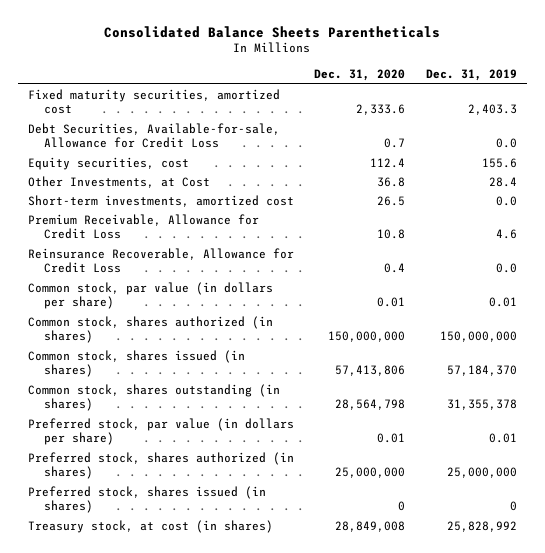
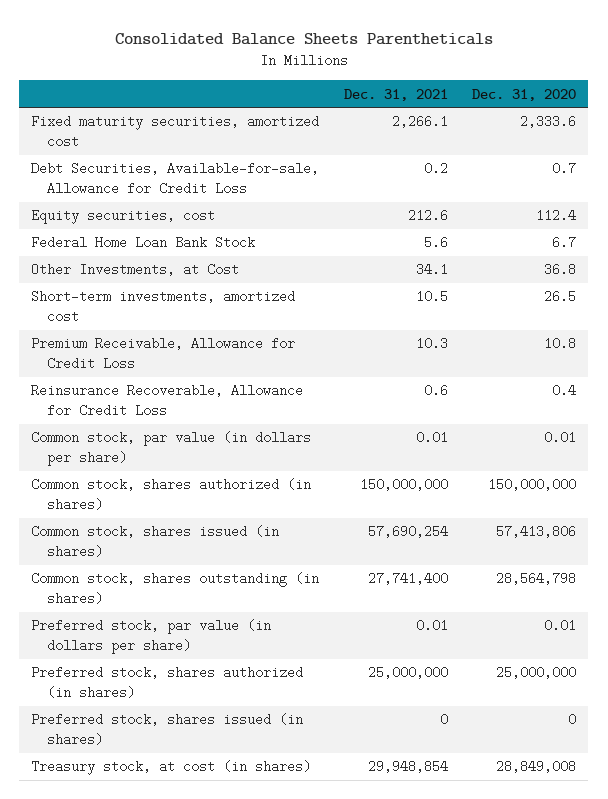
- | Dec. 31, 2020 | Dec. 31, 2019
+ | Dec. 31, 2021 | Dec. 31, 2020
+ Federal Home Loan Bank Stock | 5.6 | 6.7

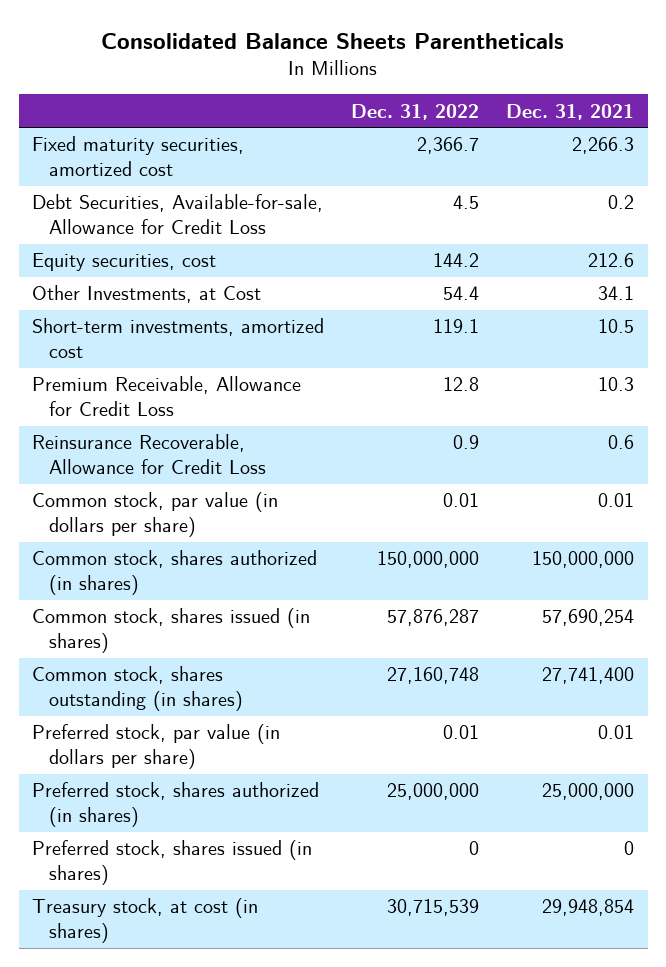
- | Dec. 31, 2021 | Dec. 31, 2020
+ | Dec. 31, 2022 | Dec. 31, 2021
- Fixed maturity securities, amortized cost | 2,266.1 | 2,333.6
+ Fixed maturity securities, amortized cost | 2,366.7 | 2,266.3
- Federal Home Loan Bank Stock | 5.6 | 6.7

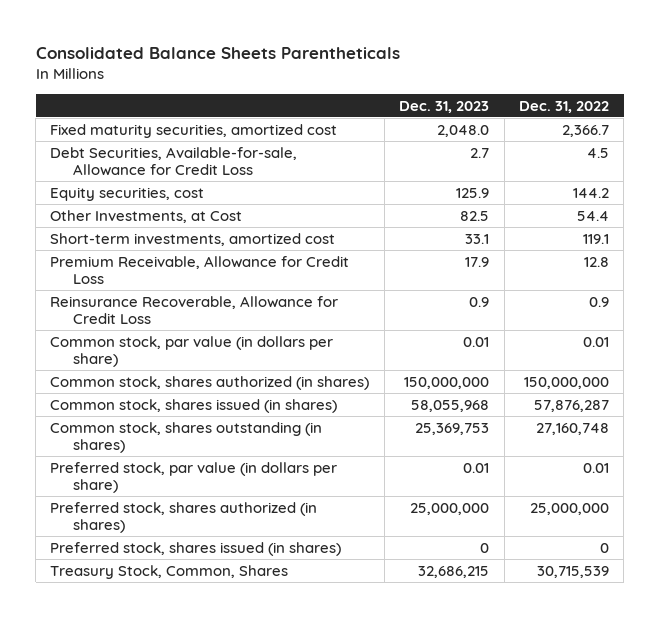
- | Dec. 31, 2022 | Dec. 31, 2021
+ | Dec. 31, 2023 | Dec. 31, 2022
- Treasury stock, at cost (in shares) | 30,715,539 | 29,948,854
+ Treasury Stock, Common, Shares | 32,686,215 | 30,715,539

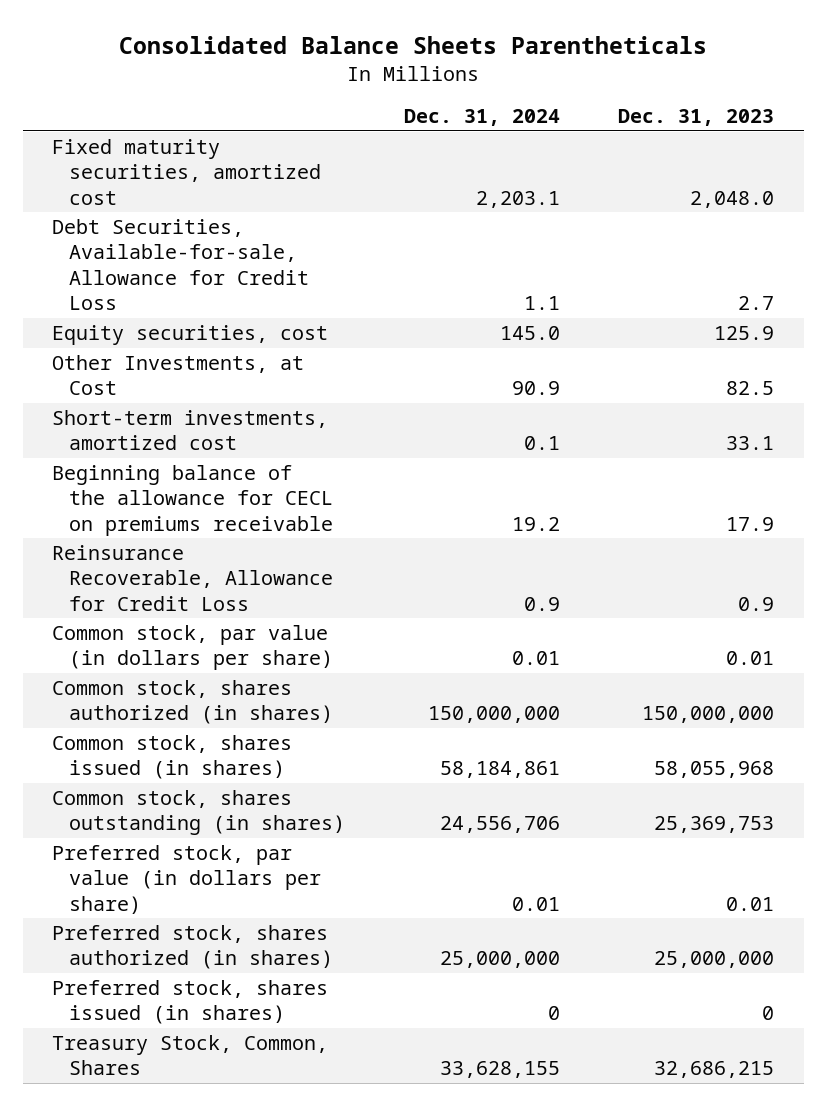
- | Dec. 31, 2023 | Dec. 31, 2022
+ | Dec. 31, 2024 | Dec. 31, 2023
- Premium Receivable, Allowance for Credit Loss | 17.9 | 12.8
+ Beginning balance of the allowance for CECL on premiums receivable | 19.2 | 17.9

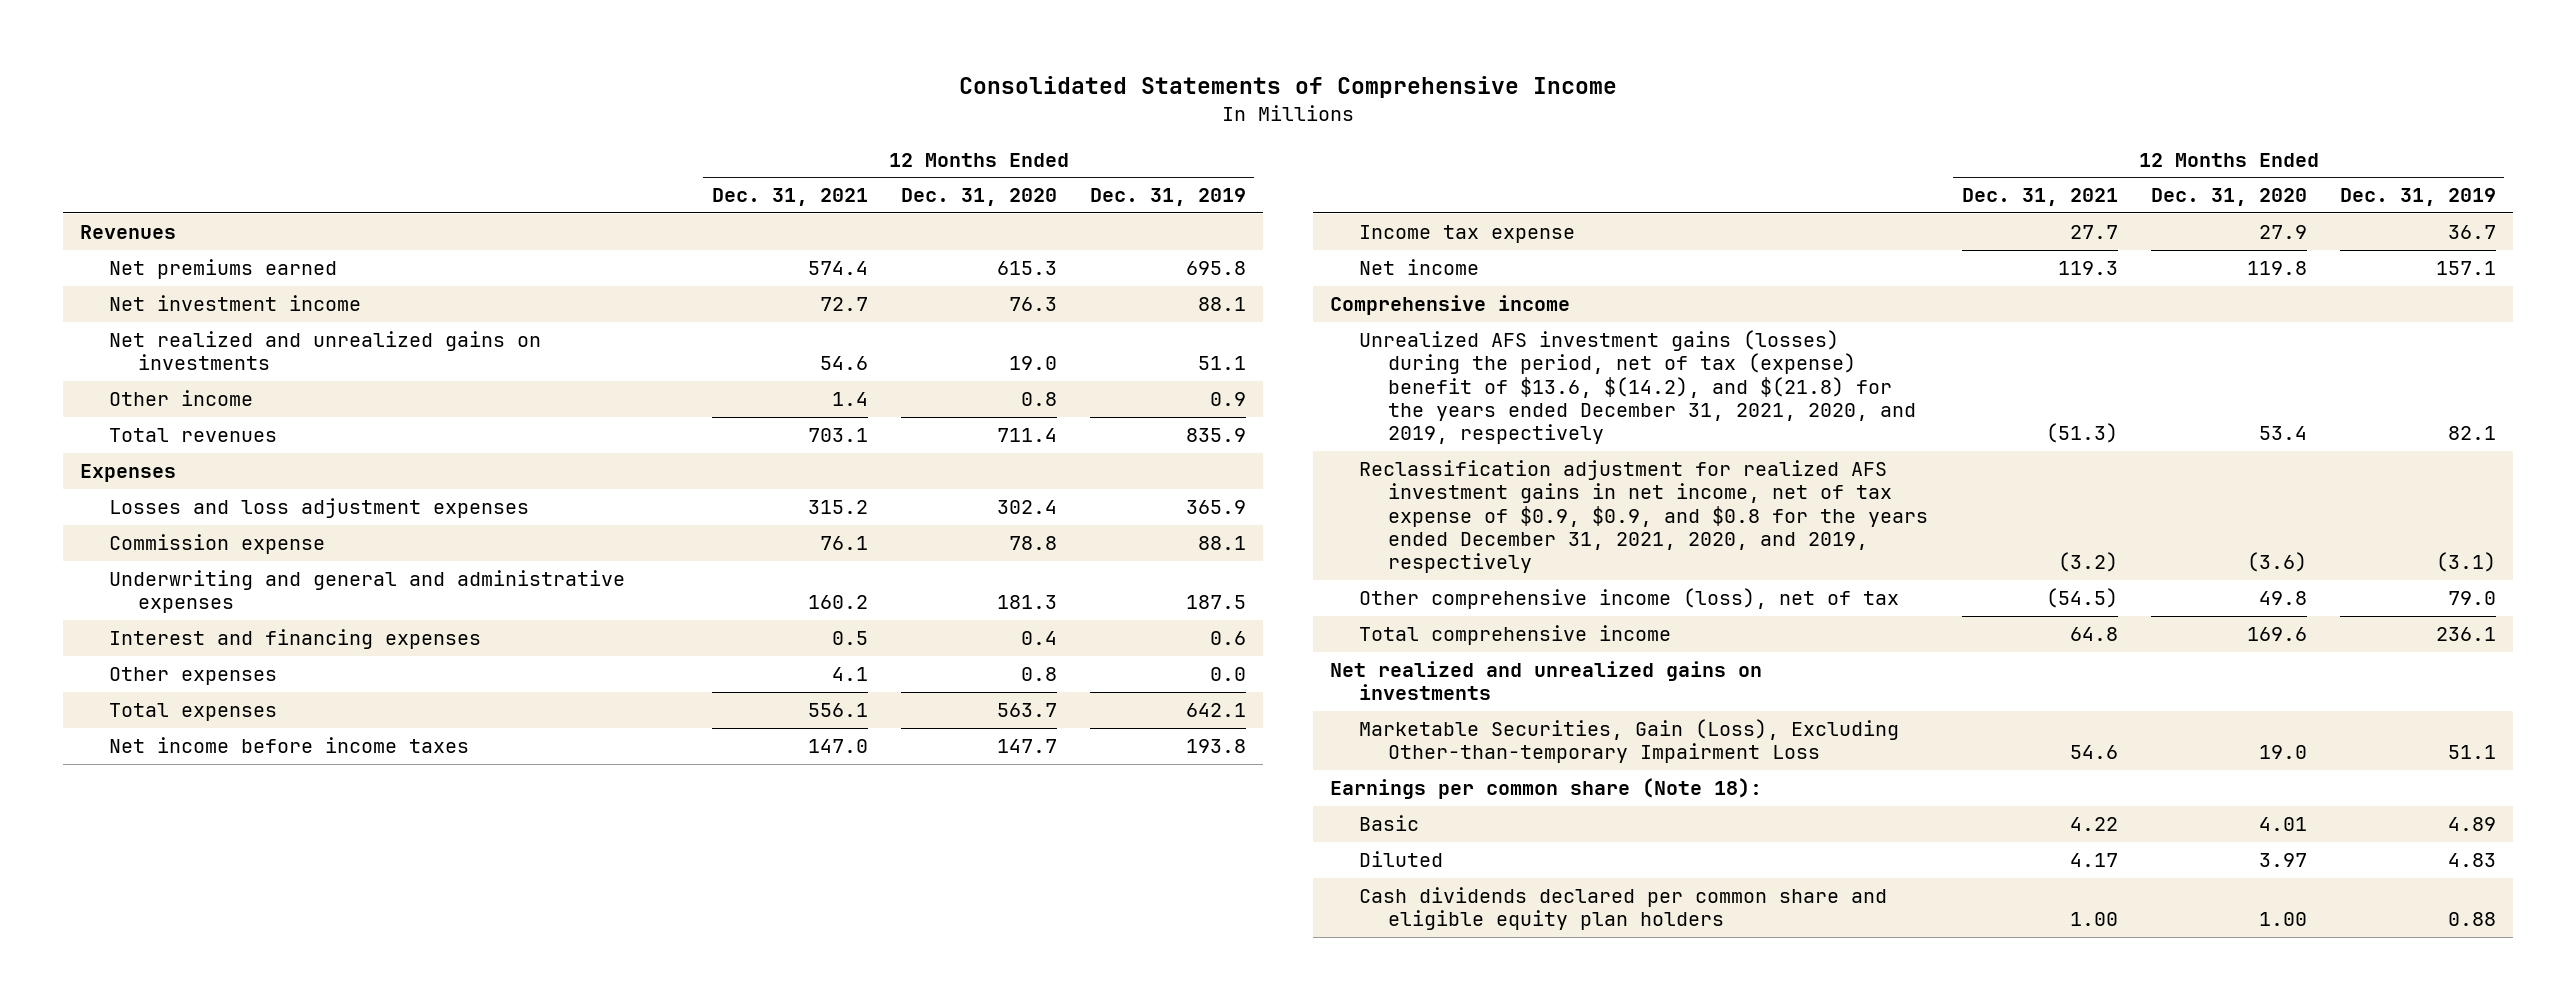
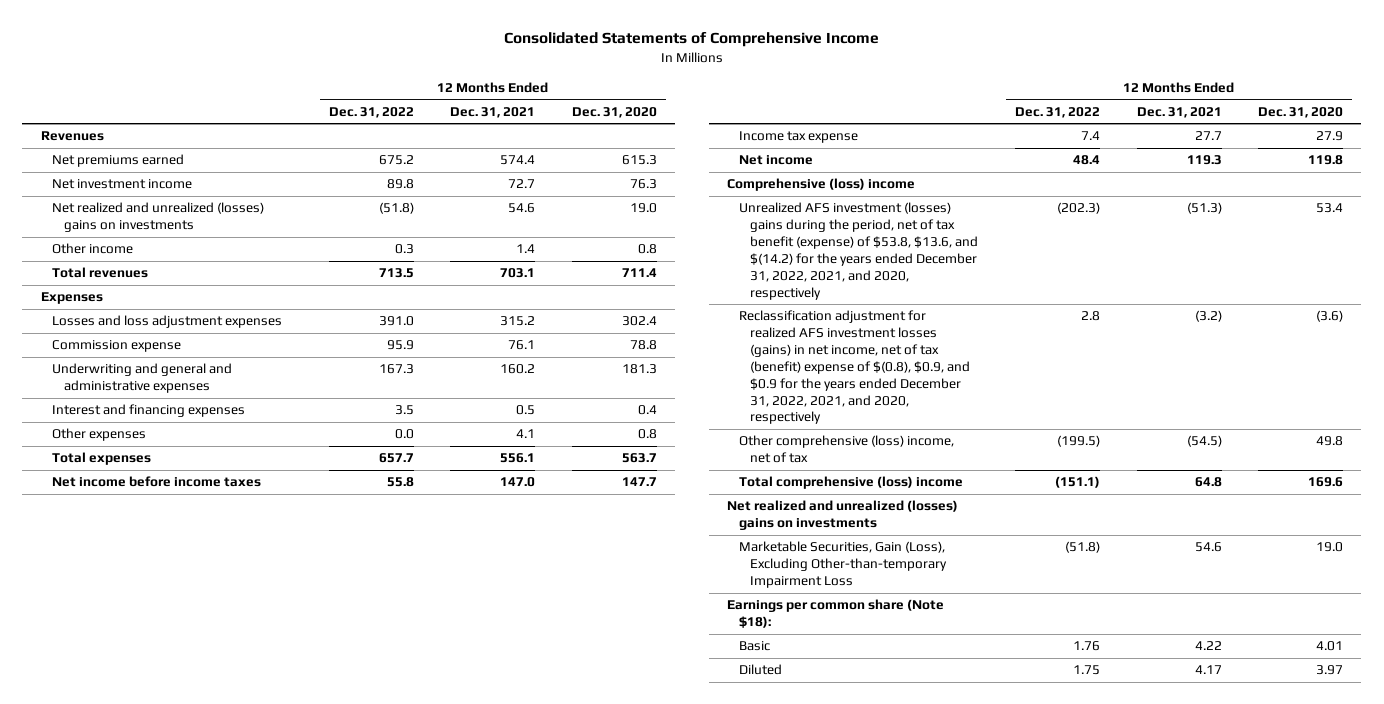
- | 12 Months Ended Dec. 31, 2021 | 12 Months Ended Dec. 31, 2020 | 12 Months Ended Dec. 31, 2019
+ | 12 Months Ended Dec. 31, 2022 | 12 Months Ended Dec. 31, 2021 | 12 Months Ended Dec. 31, 2020
- Net realized and unrealized gains on investments | 54.6 | 19.0 | 51.1
+ Net realized and unrealized (losses) gains on investments | (51.8) | 54.6 | 19.0
- Comprehensive income
- Unrealized AFS investment gains (losses) during the period, net of tax (expense) benefit of $13.6, $(14.2), and $(21.8) for the years ended December 31, 2021, 2020, and 2019, respectively | (51.3) | 53.4 | 82.1
- Reclassification adjustment for realized AFS investment gains in net income, net of tax expense of $0.9, $0.9, and $0.8 for the years ended December 31, 2021, 2020, and 2019, respectively | (3.2) | (3.6) | (3.1)
- Other comprehensive income (loss), net of tax | (54.5) | 49.8 | 79.0
- Total comprehensive income | 64.8 | 169.6 | 236.1
- Net realized and unrealized gains on investments
+ Comprehensive (loss) income
+ Unrealized AFS investment (losses) gains during the period, net of tax benefit (expense) of $53.8, $13.6, and $(14.2) for the years ended December 31, 2022, 2021, and 2020, respectively | (202.3) | (51.3) | 53.4
+ Reclassification adjustment for realized AFS investment losses (gains) in net income, net of tax (benefit) expense of $(0.8), $0.9, and $0.9 for the years ended December 31, 2022, 2021, and 2020, respectively | 2.8 | (3.2) | (3.6)
+ Other comprehensive (loss) income, net of tax | (199.5) | (54.5) | 49.8
+ Total comprehensive (loss) income | (151.1) | 64.8 | 169.6
+ Net realized and unrealized (losses) gains on investments
- Earnings per common share (Note 18):
+ Earnings per common share (Note $18):
- Cash dividends declared per common share and eligible equity plan holders | 1.00 | 1.00 | 0.88

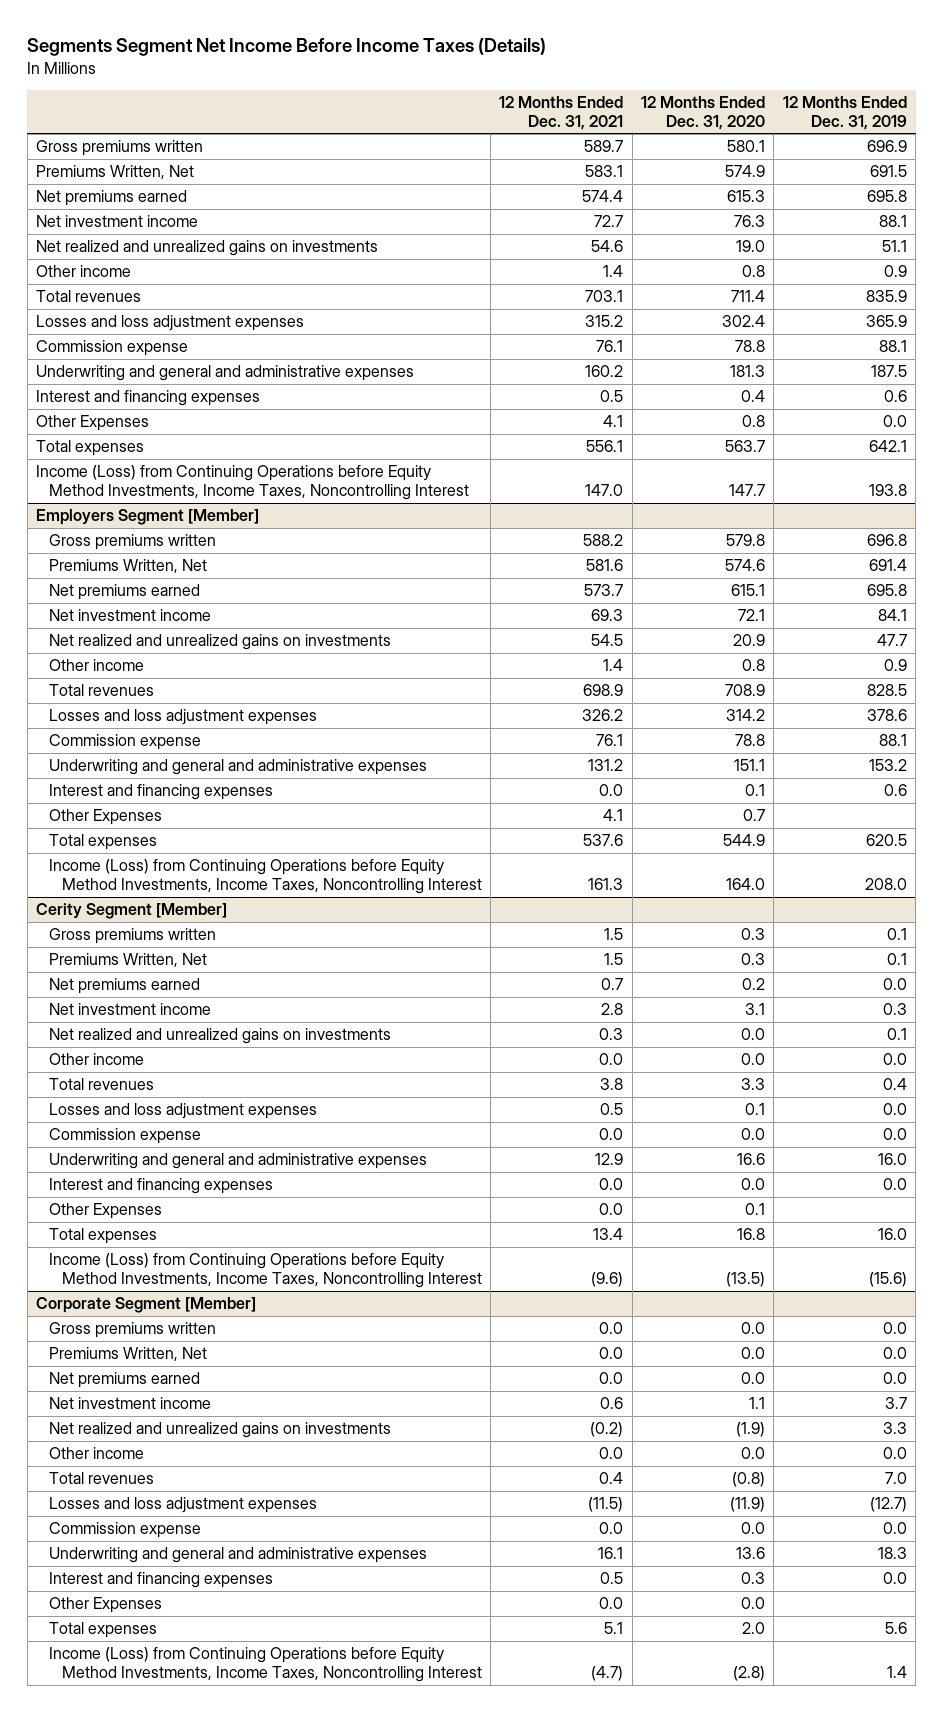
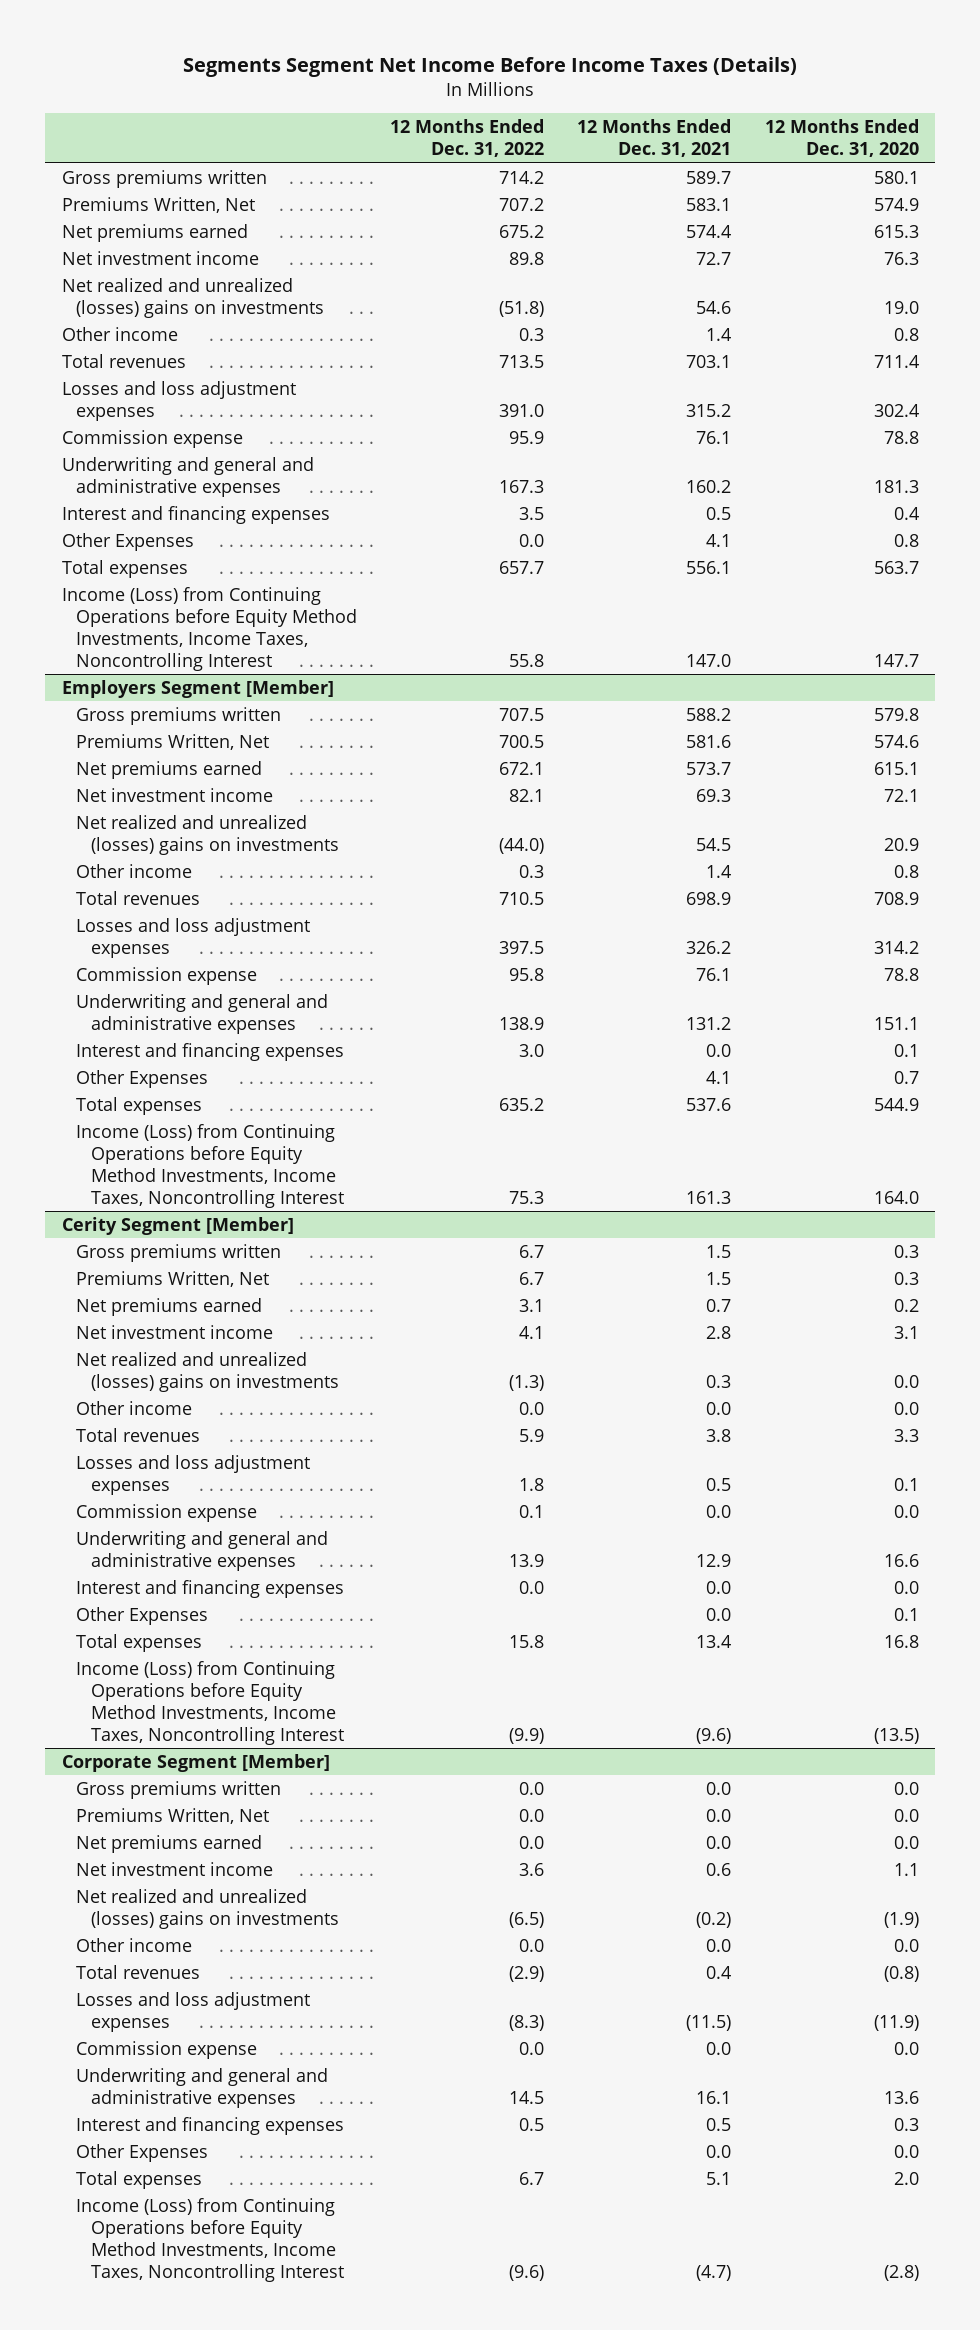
- | 12 Months Ended Dec. 31, 2021 | 12 Months Ended Dec. 31, 2020 | 12 Months Ended Dec. 31, 2019
+ | 12 Months Ended Dec. 31, 2022 | 12 Months Ended Dec. 31, 2021 | 12 Months Ended Dec. 31, 2020
- Net realized and unrealized gains on investments | 54.6 | 19.0 | 51.1
+ Net realized and unrealized (losses) gains on investments | (51.8) | 54.6 | 19.0
@ Employers Segment [Member]
- Net realized and unrealized gains on investments | 54.5 | 20.9 | 47.7
+ Net realized and unrealized (losses) gains on investments | (44.0) | 54.5 | 20.9
@ Cerity Segment [Member]
- Net realized and unrealized gains on investments | 0.3 | 0.0 | 0.1
+ Net realized and unrealized (losses) gains on investments | (1.3) | 0.3 | 0.0
@ Corporate Segment [Member]
- Net realized and unrealized gains on investments | (0.2) | (1.9) | 3.3
+ Net realized and unrealized (losses) gains on investments | (6.5) | (0.2) | (1.9)

